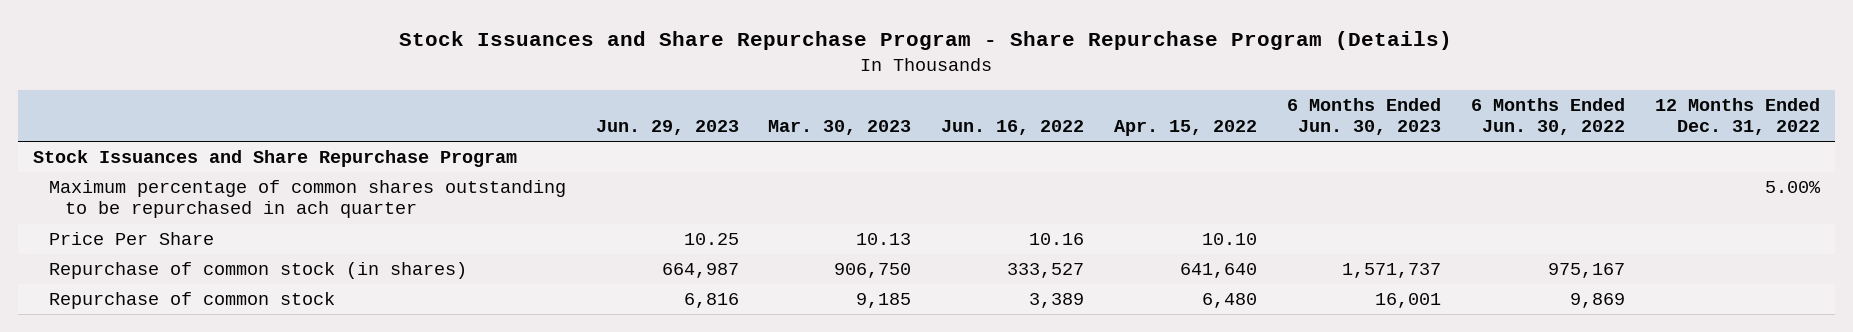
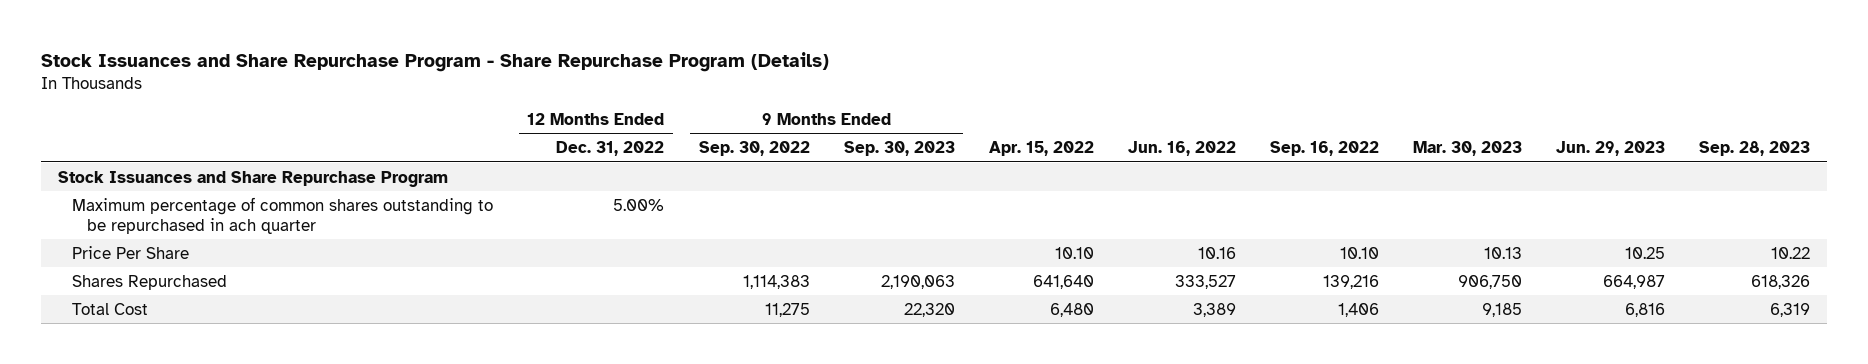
- | Jun. 29, 2023 | Mar. 30, 2023 | Jun. 16, 2022 | Apr. 15, 2022 | 6 Months Ended Jun. 30, 2023 | 6 Months Ended Jun. 30, 2022 | 12 Months Ended Dec. 31, 2022
+ | 12 Months Ended Dec. 31, 2022 | 9 Months Ended Sep. 30, 2022 | 9 Months Ended Sep. 30, 2023 | Apr. 15, 2022 | Jun. 16, 2022 | Sep. 16, 2022 | Mar. 30, 2023 | Jun. 29, 2023 | Sep. 28, 2023
- Repurchase of common stock (in shares) | 664,987 | 906,750 | 333,527 | 641,640 | 1,571,737 | 975,167 |
- Repurchase of common stock | 6,816 | 9,185 | 3,389 | 6,480 | 16,001 | 9,869 |
+ Shares Repurchased | | 1,114,383 | 2,190,063 | 641,640 | 333,527 | 139,216 | 906,750 | 664,987 | 618,326
+ Total Cost | | 11,275 | 22,320 | 6,480 | 3,389 | 1,406 | 9,185 | 6,816 | 6,319

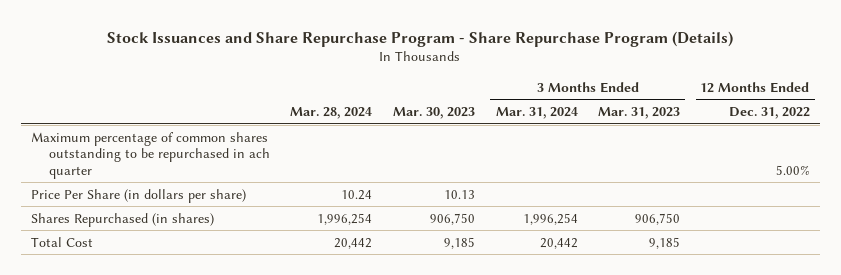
- | 12 Months Ended Dec. 31, 2022 | 9 Months Ended Sep. 30, 2022 | 9 Months Ended Sep. 30, 2023 | Apr. 15, 2022 | Jun. 16, 2022 | Sep. 16, 2022 | Mar. 30, 2023 | Jun. 29, 2023 | Sep. 28, 2023
+ | Mar. 28, 2024 | Mar. 30, 2023 | 3 Months Ended Mar. 31, 2024 | 3 Months Ended Mar. 31, 2023 | 12 Months Ended Dec. 31, 2022
- Stock Issuances and Share Repurchase Program
- Price Per Share | | | | 10.10 | 10.16 | 10.10 | 10.13 | 10.25 | 10.22
- Shares Repurchased | | 1,114,383 | 2,190,063 | 641,640 | 333,527 | 139,216 | 906,750 | 664,987 | 618,326
+ Price Per Share (in dollars per share) | 10.24 | 10.13 | | |
+ Shares Repurchased (in shares) | 1,996,254 | 906,750 | 1,996,254 | 906,750 |

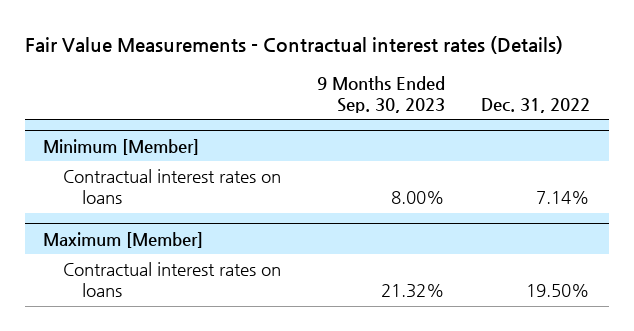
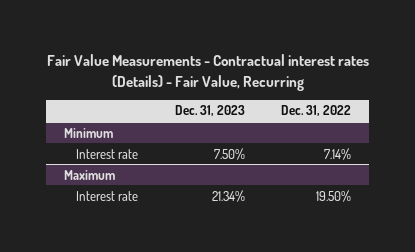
- Fair Value Measurements - Contractual interest rates (Details)
+ Fair Value Measurements - Contractual interest rates (Details) - Fair Value, Recurring
- | 9 Months Ended Sep. 30, 2023 | Dec. 31, 2022
+ | Dec. 31, 2023 | Dec. 31, 2022
- Minimum [Member]
- Contractual interest rates on loans | 8.00% | 7.14%
- Maximum [Member]
- Contractual interest rates on loans | 21.32% | 19.50%
+ Minimum
+ Interest rate | 7.50% | 7.14%
+ Maximum
+ Interest rate | 21.34% | 19.50%

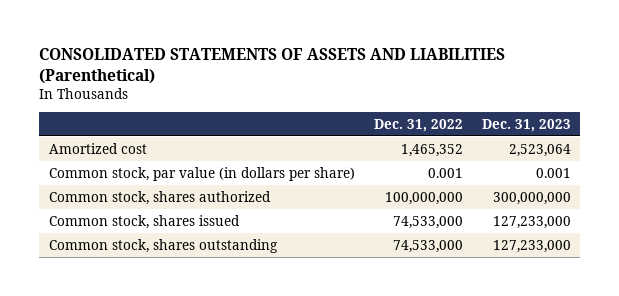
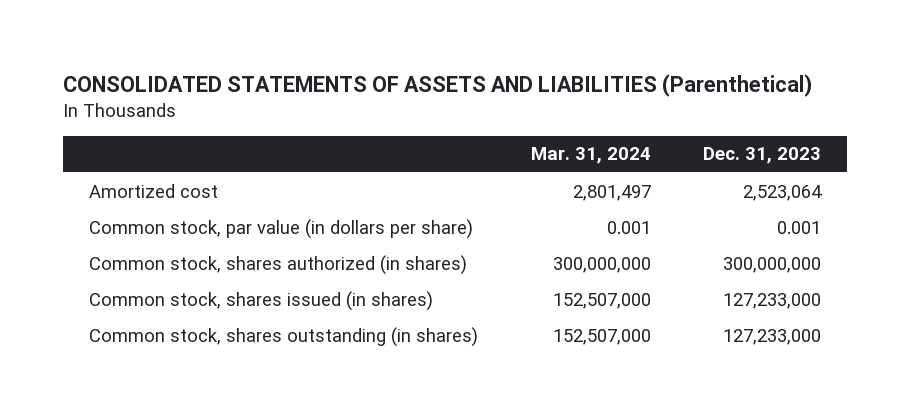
- | Dec. 31, 2022 | Dec. 31, 2023
+ | Mar. 31, 2024 | Dec. 31, 2023
- Common stock, shares authorized | 100,000,000 | 300,000,000
- Common stock, shares issued | 74,533,000 | 127,233,000
- Common stock, shares outstanding | 74,533,000 | 127,233,000
+ Common stock, shares authorized (in shares) | 300,000,000 | 300,000,000
+ Common stock, shares issued (in shares) | 152,507,000 | 127,233,000
+ Common stock, shares outstanding (in shares) | 152,507,000 | 127,233,000

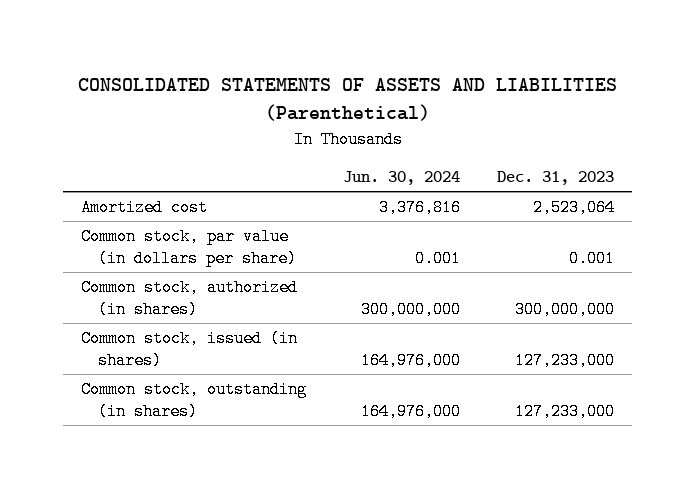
- | Mar. 31, 2024 | Dec. 31, 2023
+ | Jun. 30, 2024 | Dec. 31, 2023
- Common stock, shares authorized (in shares) | 300,000,000 | 300,000,000
- Common stock, shares issued (in shares) | 152,507,000 | 127,233,000
- Common stock, shares outstanding (in shares) | 152,507,000 | 127,233,000
+ Common stock, authorized (in shares) | 300,000,000 | 300,000,000
+ Common stock, issued (in shares) | 164,976,000 | 127,233,000
+ Common stock, outstanding (in shares) | 164,976,000 | 127,233,000

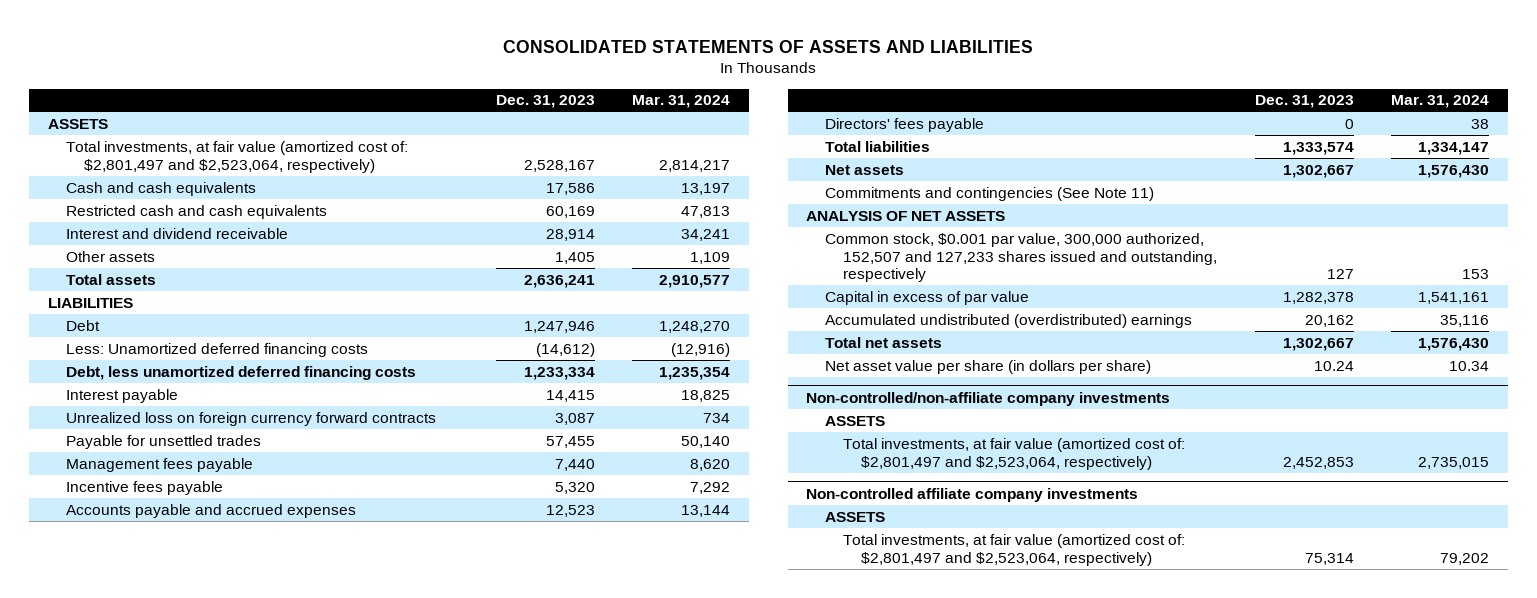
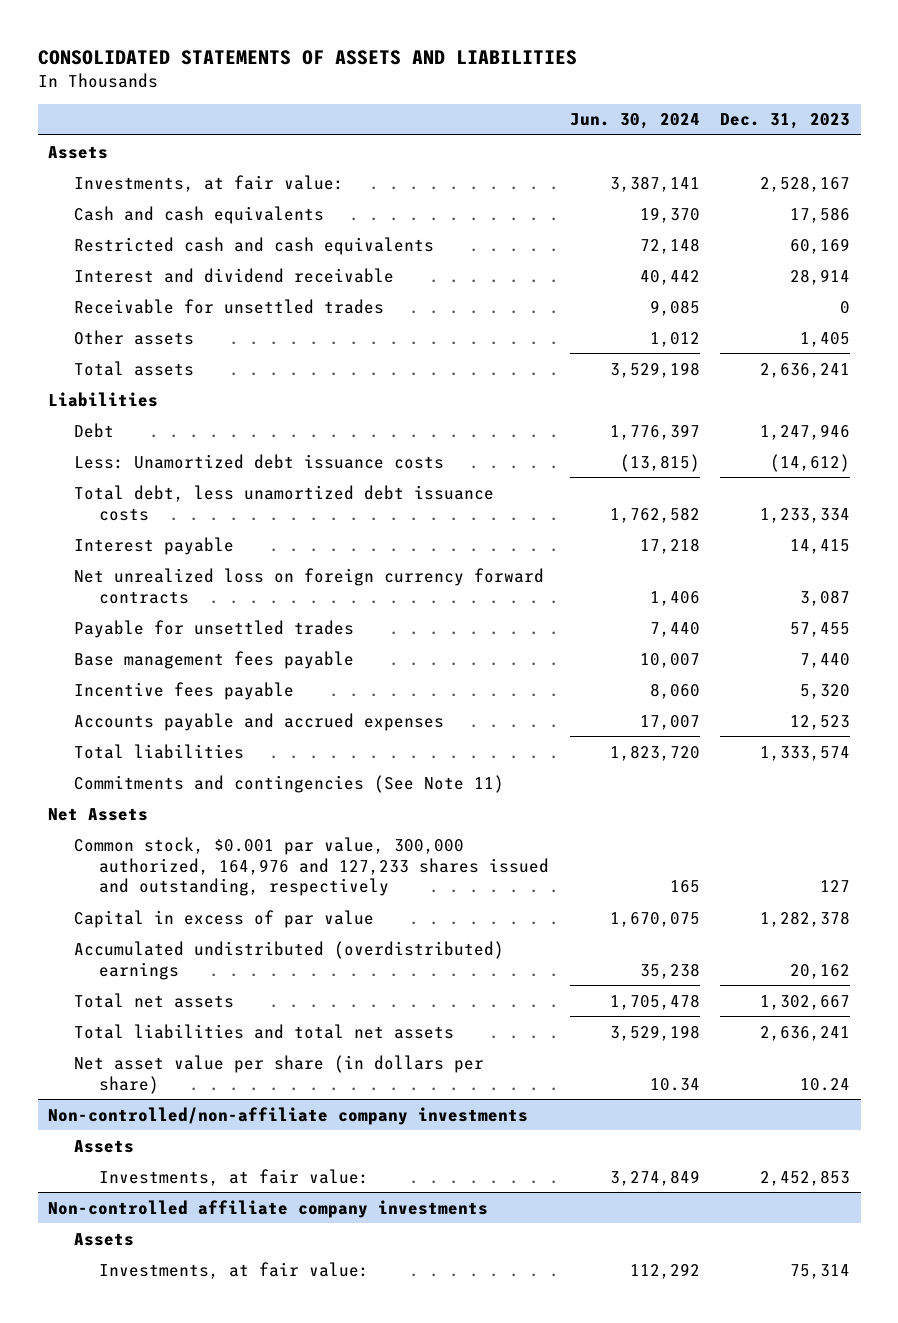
- | Dec. 31, 2023 | Mar. 31, 2024
+ | Jun. 30, 2024 | Dec. 31, 2023
- ASSETS
- Total investments, at fair value (amortized cost of: $2,801,497 and $2,523,064, respectively) | 2,528,167 | 2,814,217
+ Assets
+ Investments, at fair value: | 3,387,141 | 2,528,167
+ Receivable for unsettled trades | 9,085 | 0
- LIABILITIES
+ Liabilities
- Less: Unamortized deferred financing costs | (14,612) | (12,916)
- Debt, less unamortized deferred financing costs | 1,233,334 | 1,235,354
+ Less: Unamortized debt issuance costs | (13,815) | (14,612)
+ Total debt, less unamortized debt issuance costs | 1,762,582 | 1,233,334
- Unrealized loss on foreign currency forward contracts | 3,087 | 734
+ Net unrealized loss on foreign currency forward contracts | 1,406 | 3,087
- Management fees payable | 7,440 | 8,620
+ Base management fees payable | 10,007 | 7,440
- Directors' fees payable | 0 | 38
- Net assets | 1,302,667 | 1,576,430
- ANALYSIS OF NET ASSETS
- Common stock, $0.001 par value, 300,000 authorized, 152,507 and 127,233 shares issued and outstanding, respectively | 127 | 153
+ Net Assets
+ Common stock, $0.001 par value, 300,000 authorized, 164,976 and 127,233 shares issued and outstanding, respectively | 165 | 127
+ Total liabilities and total net assets | 3,529,198 | 2,636,241
@ Non-controlled/non-affiliate company investments
- ASSETS
- Total investments, at fair value (amortized cost of: $2,801,497 and $2,523,064, respectively) | 2,452,853 | 2,735,015
+ Assets
+ Investments, at fair value: | 3,274,849 | 2,452,853
@ Non-controlled affiliate company investments
- ASSETS
- Total investments, at fair value (amortized cost of: $2,801,497 and $2,523,064, respectively) | 75,314 | 79,202
+ Assets
+ Investments, at fair value: | 112,292 | 75,314

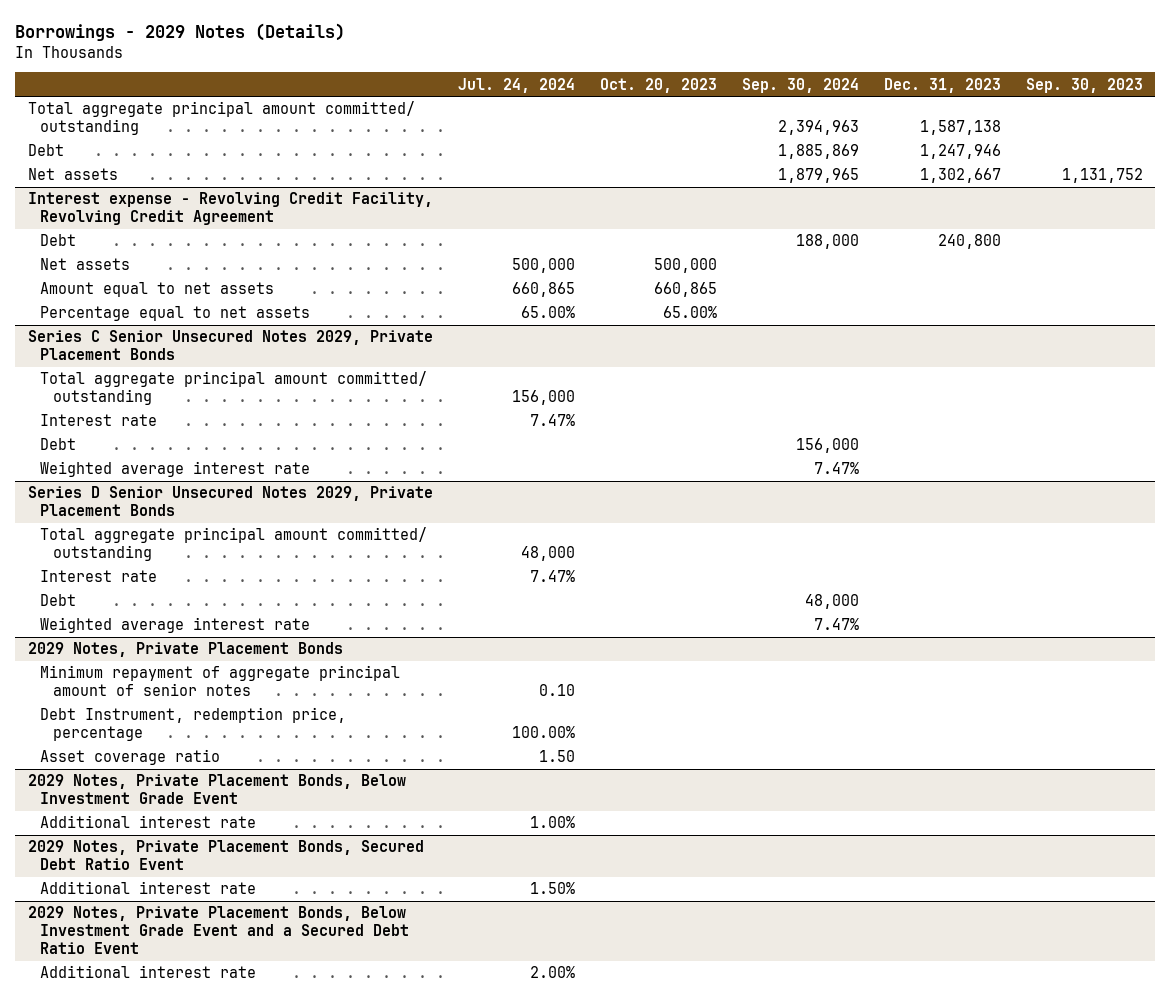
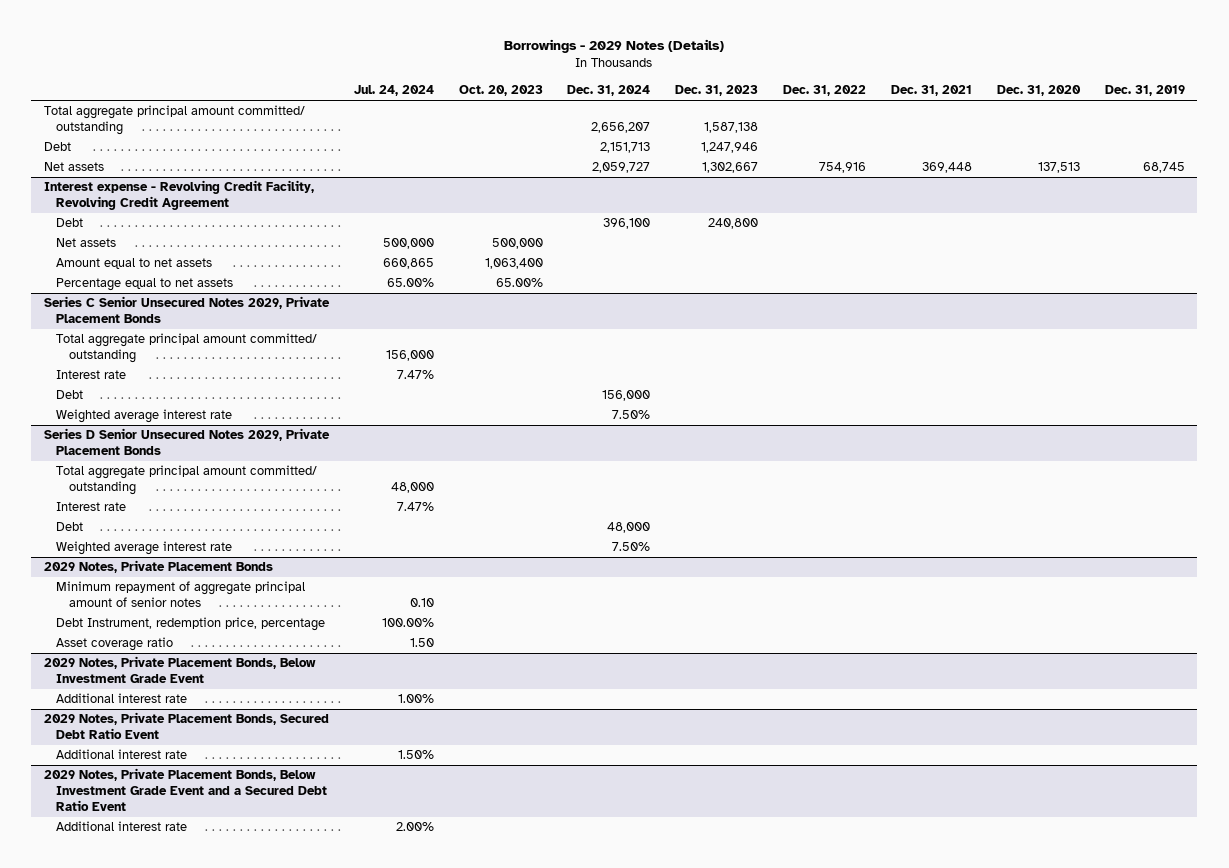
- | Jul. 24, 2024 | Oct. 20, 2023 | Sep. 30, 2024 | Dec. 31, 2023 | Sep. 30, 2023
+ | Jul. 24, 2024 | Oct. 20, 2023 | Dec. 31, 2024 | Dec. 31, 2023 | Dec. 31, 2022 | Dec. 31, 2021 | Dec. 31, 2020 | Dec. 31, 2019
@ Interest expense - Revolving Credit Facility, Revolving Credit Agreement
- Amount equal to net assets | 660,865 | 660,865 | | |
+ Amount equal to net assets | 660,865 | 1,063,400 | | | | | |

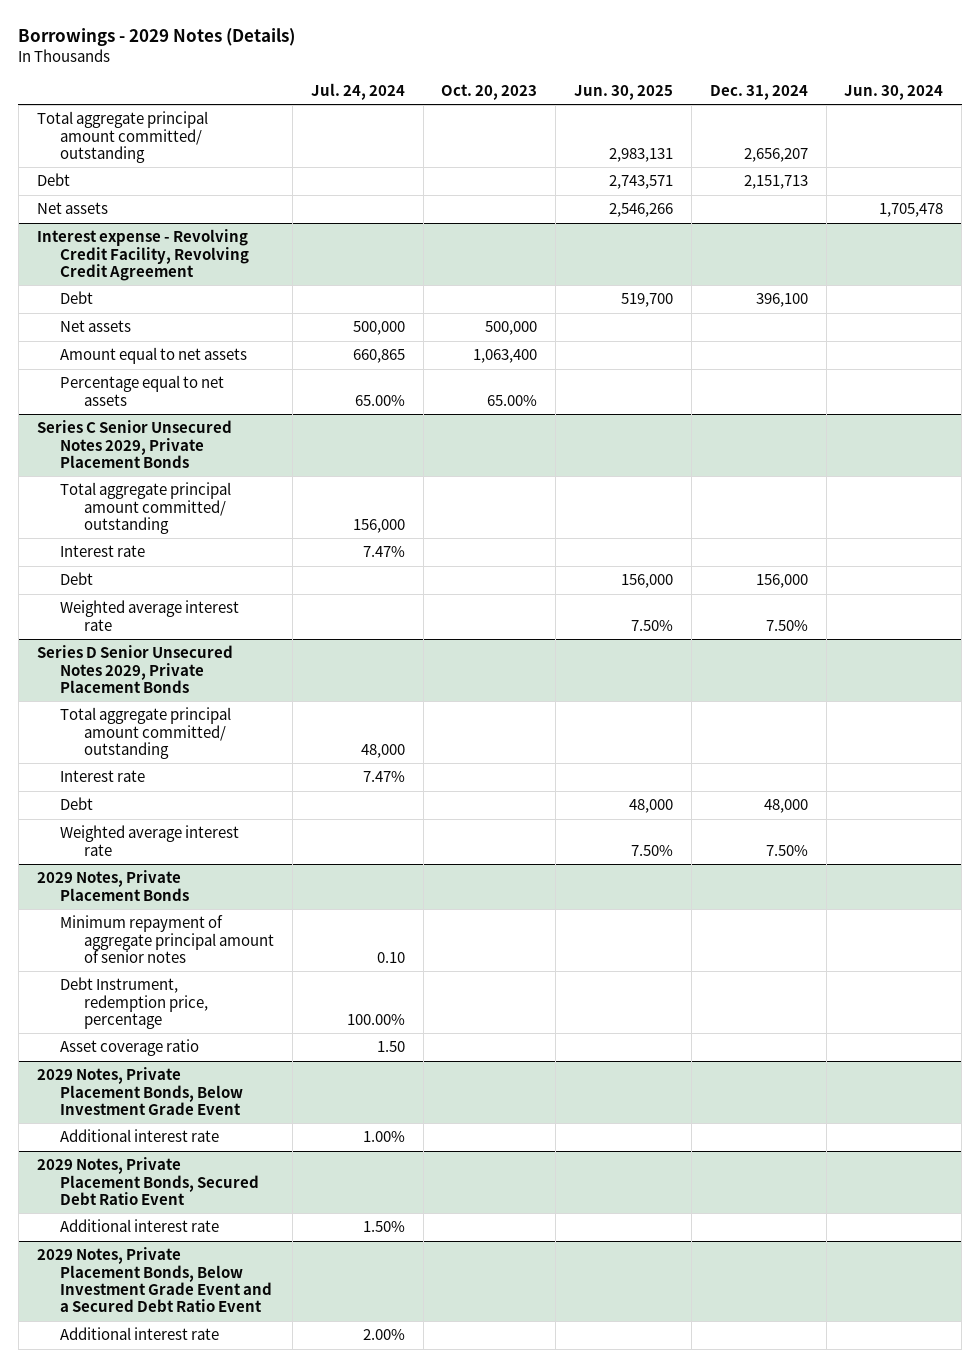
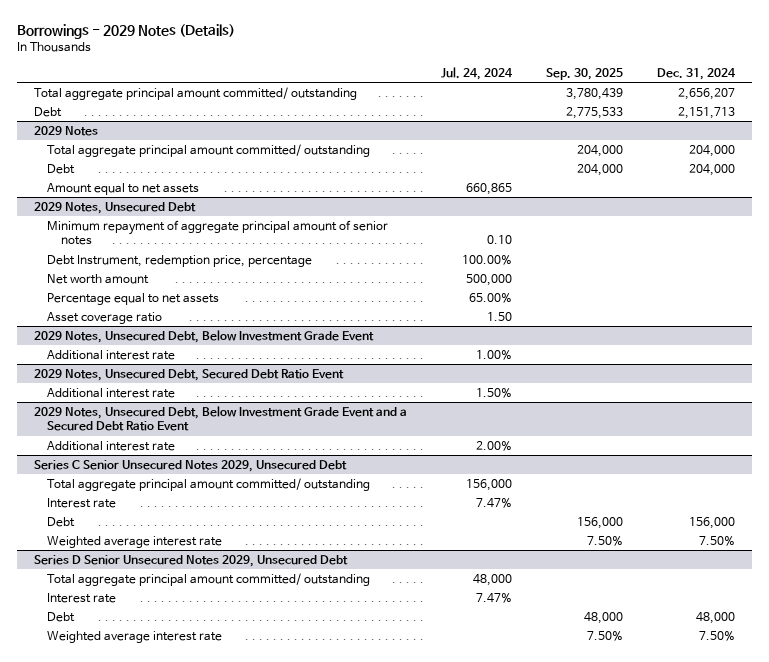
- | Jul. 24, 2024 | Oct. 20, 2023 | Jun. 30, 2025 | Dec. 31, 2024 | Jun. 30, 2024
+ | Jul. 24, 2024 | Sep. 30, 2025 | Dec. 31, 2024
- Net assets | | | 2,546,266 | | 1,705,478
- Interest expense - Revolving Credit Facility, Revolving Credit Agreement
- Debt | | | 519,700 | 396,100 |
- Net assets | 500,000 | 500,000 | | |
+ 2029 Notes
+ Total aggregate principal amount committed/ outstanding | | 204,000 | 204,000
+ Debt | | 204,000 | 204,000
+ 2029 Notes, Unsecured Debt
+ Minimum repayment of aggregate principal amount of senior notes | 0.10 | |
+ Debt Instrument, redemption price, percentage | 100.00% | |
+ Net worth amount | 500,000 | |
- Series C Senior Unsecured Notes 2029, Private Placement Bonds
+ Asset coverage ratio | 1.50 | |
+ 2029 Notes, Unsecured Debt, Below Investment Grade Event
+ Additional interest rate | 1.00% | |
+ 2029 Notes, Unsecured Debt, Secured Debt Ratio Event
+ Additional interest rate | 1.50% | |
+ 2029 Notes, Unsecured Debt, Below Investment Grade Event and a Secured Debt Ratio Event
+ Additional interest rate | 2.00% | |
+ Series C Senior Unsecured Notes 2029, Unsecured Debt
- Series D Senior Unsecured Notes 2029, Private Placement Bonds
+ Series D Senior Unsecured Notes 2029, Unsecured Debt
- 2029 Notes, Private Placement Bonds
- Minimum repayment of aggregate principal amount of senior notes | 0.10 | | | |
- Debt Instrument, redemption price, percentage | 100.00% | | | |
- Asset coverage ratio | 1.50 | | | |
- 2029 Notes, Private Placement Bonds, Below Investment Grade Event
- Additional interest rate | 1.00% | | | |
- 2029 Notes, Private Placement Bonds, Secured Debt Ratio Event
- Additional interest rate | 1.50% | | | |
- 2029 Notes, Private Placement Bonds, Below Investment Grade Event and a Secured Debt Ratio Event
- Additional interest rate | 2.00% | | | |

